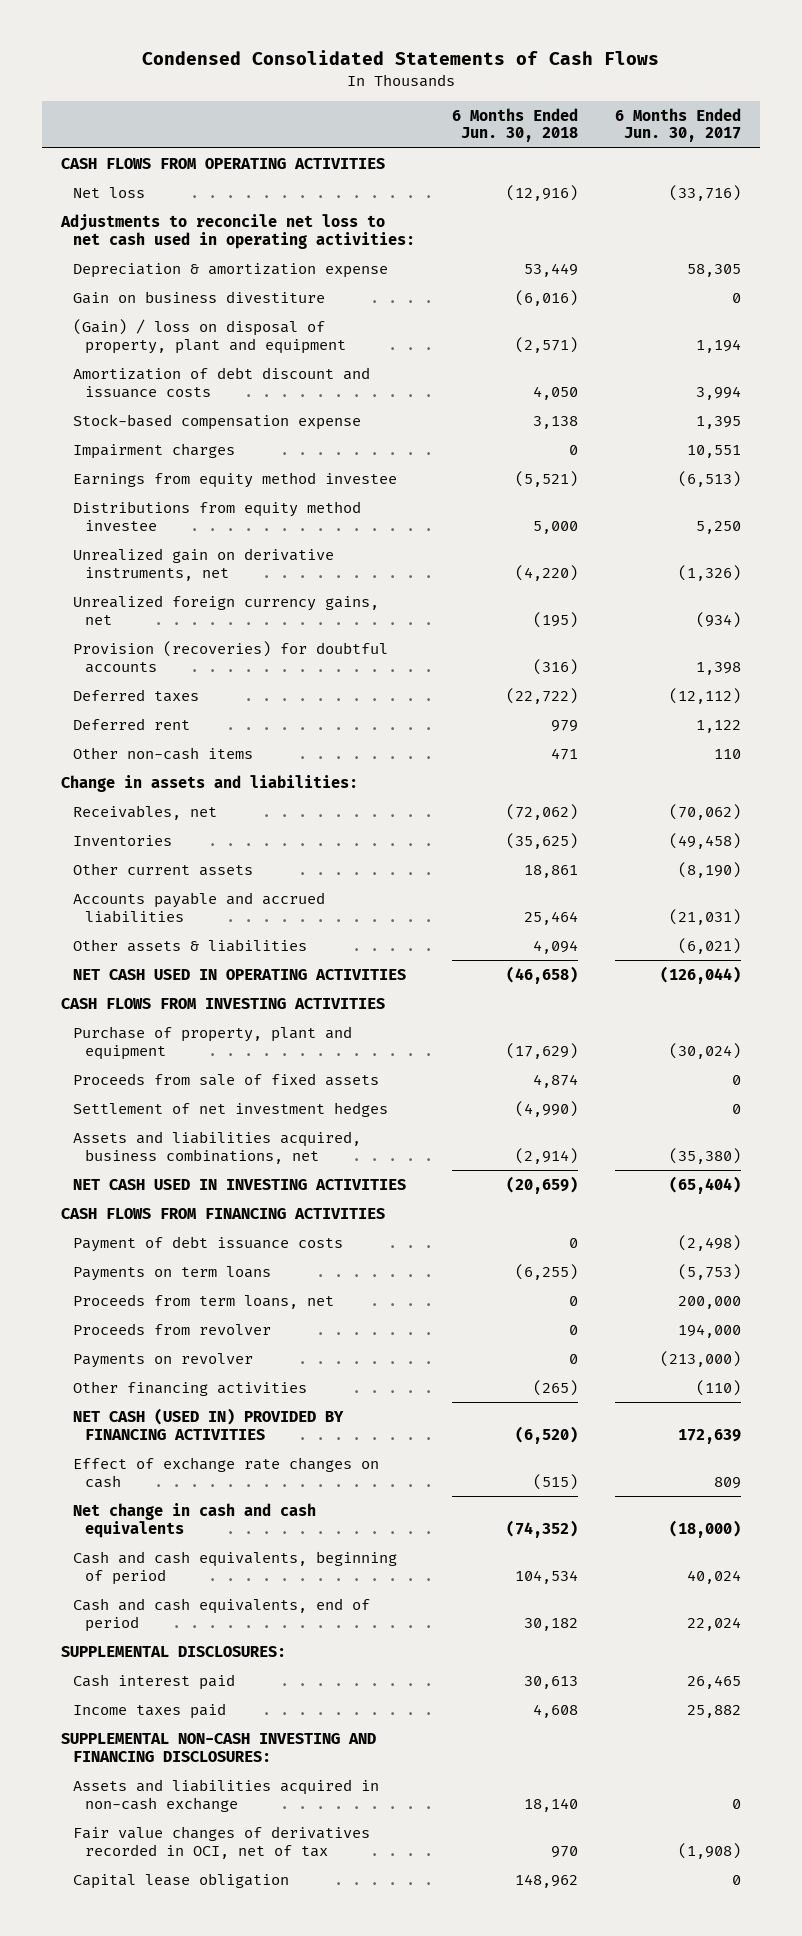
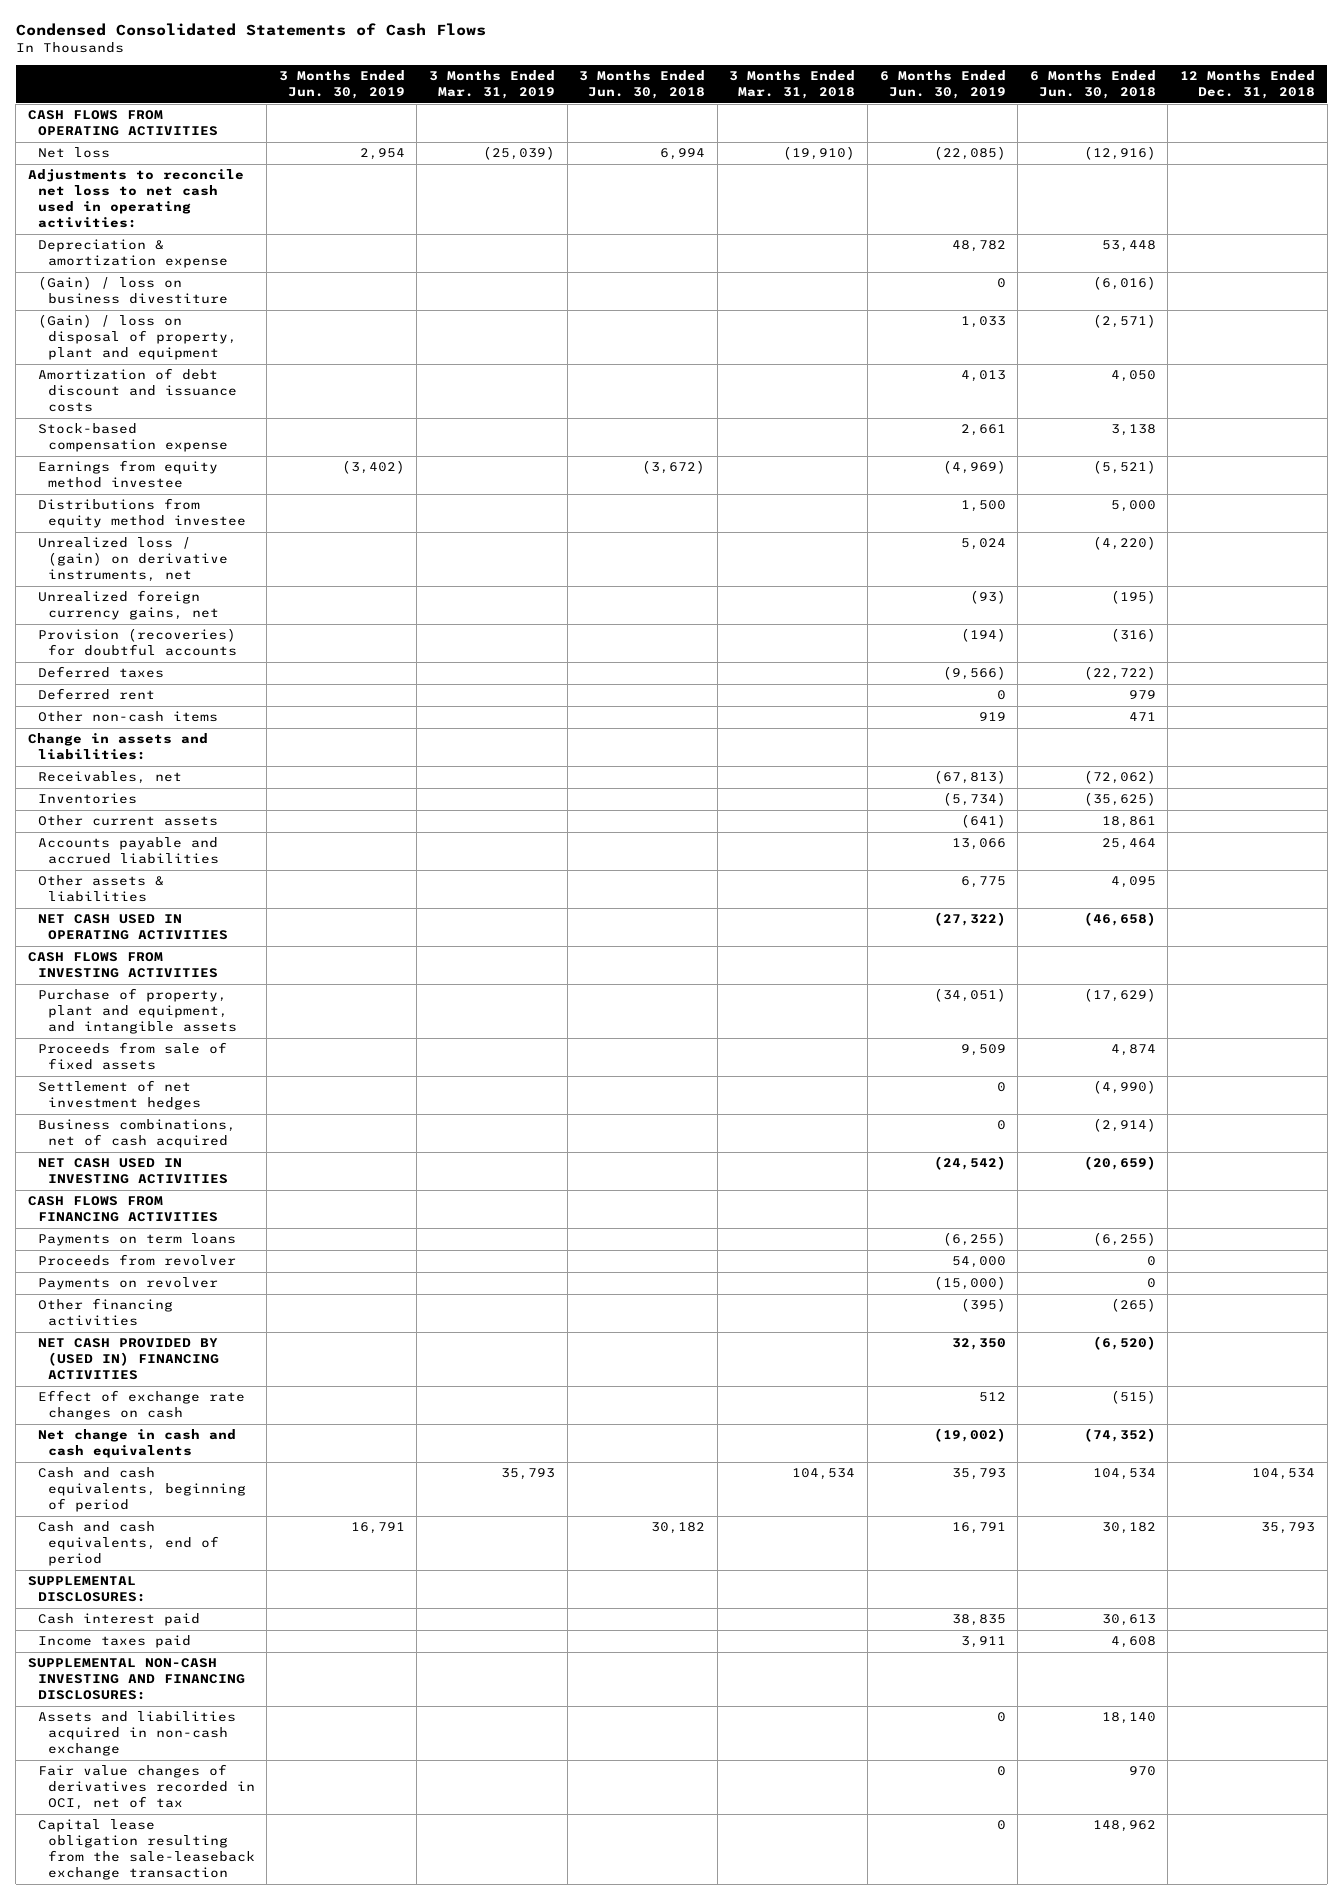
- | 6 Months Ended Jun. 30, 2018 | 6 Months Ended Jun. 30, 2017
+ | 3 Months Ended Jun. 30, 2019 | 3 Months Ended Mar. 31, 2019 | 3 Months Ended Jun. 30, 2018 | 3 Months Ended Mar. 31, 2018 | 6 Months Ended Jun. 30, 2019 | 6 Months Ended Jun. 30, 2018 | 12 Months Ended Dec. 31, 2018
- Depreciation & amortization expense | 53,449 | 58,305
- Gain on business divestiture | (6,016) | 0
+ Depreciation & amortization expense | | | | | 48,782 | 53,448 |
+ (Gain) / loss on business divestiture | | | | | 0 | (6,016) |
- Impairment charges | 0 | 10,551
- Unrealized gain on derivative instruments, net | (4,220) | (1,326)
+ Unrealized loss / (gain) on derivative instruments, net | | | | | 5,024 | (4,220) |
- Other assets & liabilities | 4,094 | (6,021)
+ Other assets & liabilities | | | | | 6,775 | 4,095 |
- Purchase of property, plant and equipment | (17,629) | (30,024)
+ Purchase of property, plant and equipment, and intangible assets | | | | | (34,051) | (17,629) |
- Assets and liabilities acquired, business combinations, net | (2,914) | (35,380)
+ Business combinations, net of cash acquired | | | | | 0 | (2,914) |
- Payment of debt issuance costs | 0 | (2,498)
- Proceeds from term loans, net | 0 | 200,000
- NET CASH (USED IN) PROVIDED BY FINANCING ACTIVITIES | (6,520) | 172,639
+ NET CASH PROVIDED BY (USED IN) FINANCING ACTIVITIES | | | | | 32,350 | (6,520) |
- Capital lease obligation | 148,962 | 0
+ Capital lease obligation resulting from the sale-leaseback exchange transaction | | | | | 0 | 148,962 |

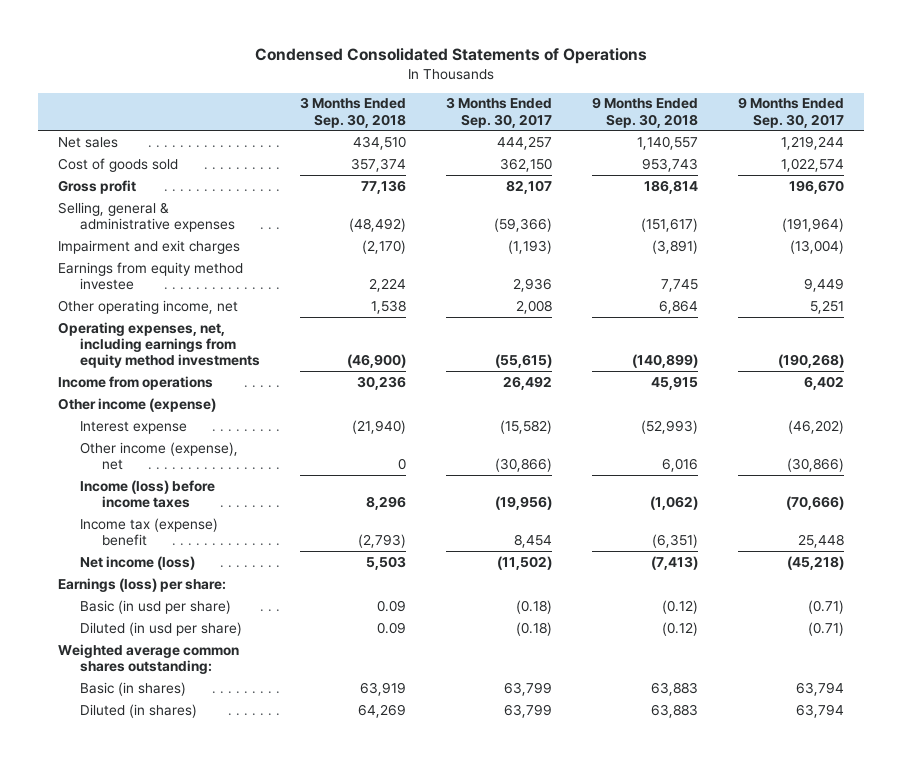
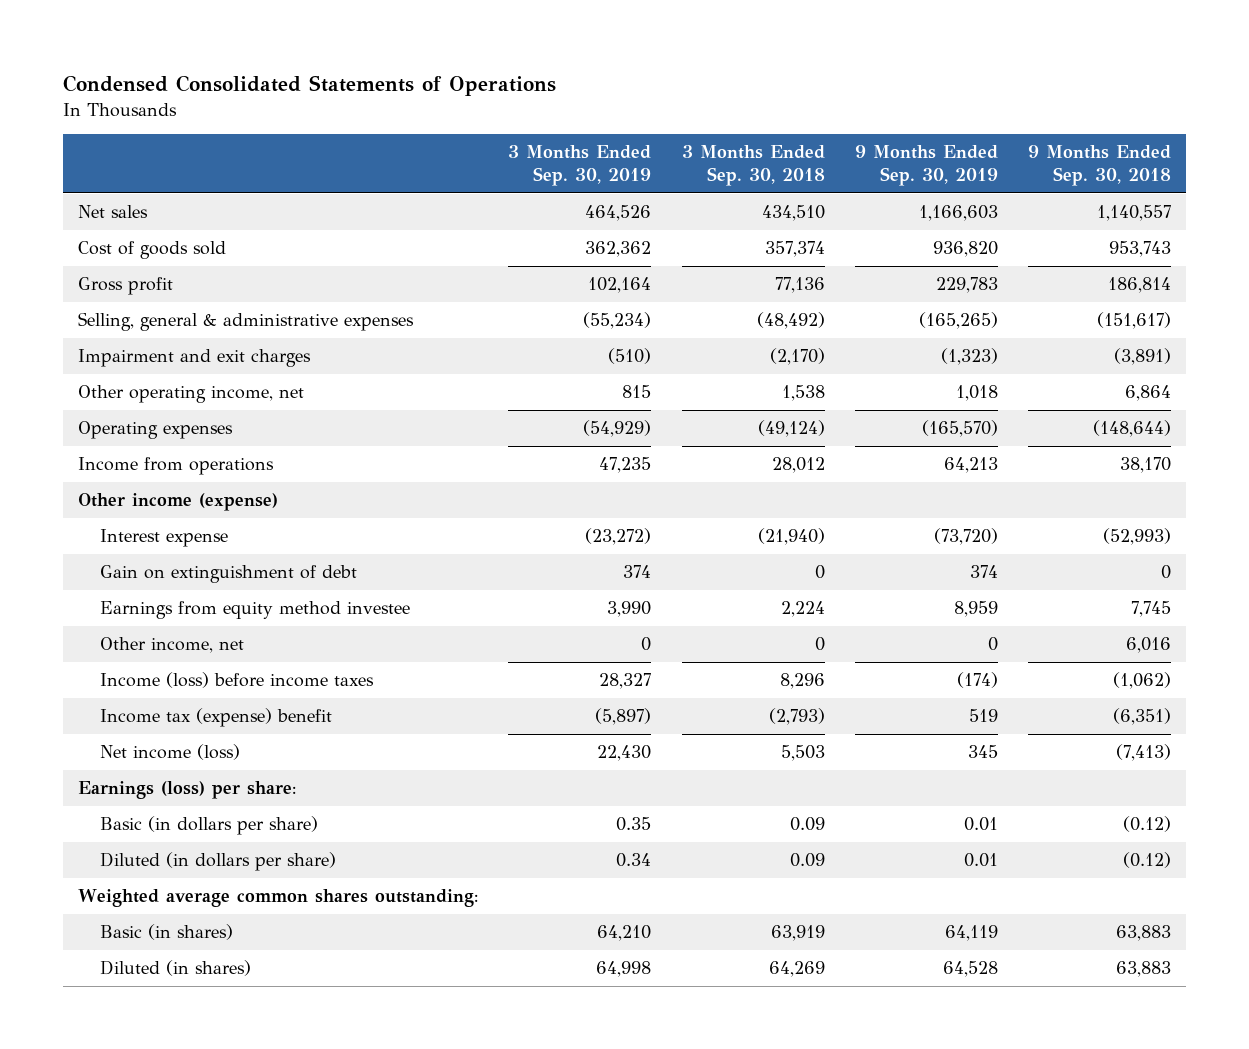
- | 3 Months Ended Sep. 30, 2018 | 3 Months Ended Sep. 30, 2017 | 9 Months Ended Sep. 30, 2018 | 9 Months Ended Sep. 30, 2017
+ | 3 Months Ended Sep. 30, 2019 | 3 Months Ended Sep. 30, 2018 | 9 Months Ended Sep. 30, 2019 | 9 Months Ended Sep. 30, 2018
- Operating expenses, net, including earnings from equity method investments | (46,900) | (55,615) | (140,899) | (190,268)
- Income from operations | 30,236 | 26,492 | 45,915 | 6,402
+ Operating expenses | (54,929) | (49,124) | (165,570) | (148,644)
+ Income from operations | 47,235 | 28,012 | 64,213 | 38,170
- Other income (expense), net | 0 | (30,866) | 6,016 | (30,866)
+ Gain on extinguishment of debt | 374 | 0 | 374 | 0
moved down: Earnings from equity method investee | 3,990 | 2,224 | 8,959 | 7,745
+ Other income, net | 0 | 0 | 0 | 6,016
- Basic (in usd per share) | 0.09 | (0.18) | (0.12) | (0.71)
- Diluted (in usd per share) | 0.09 | (0.18) | (0.12) | (0.71)
+ Basic (in dollars per share) | 0.35 | 0.09 | 0.01 | (0.12)
+ Diluted (in dollars per share) | 0.34 | 0.09 | 0.01 | (0.12)

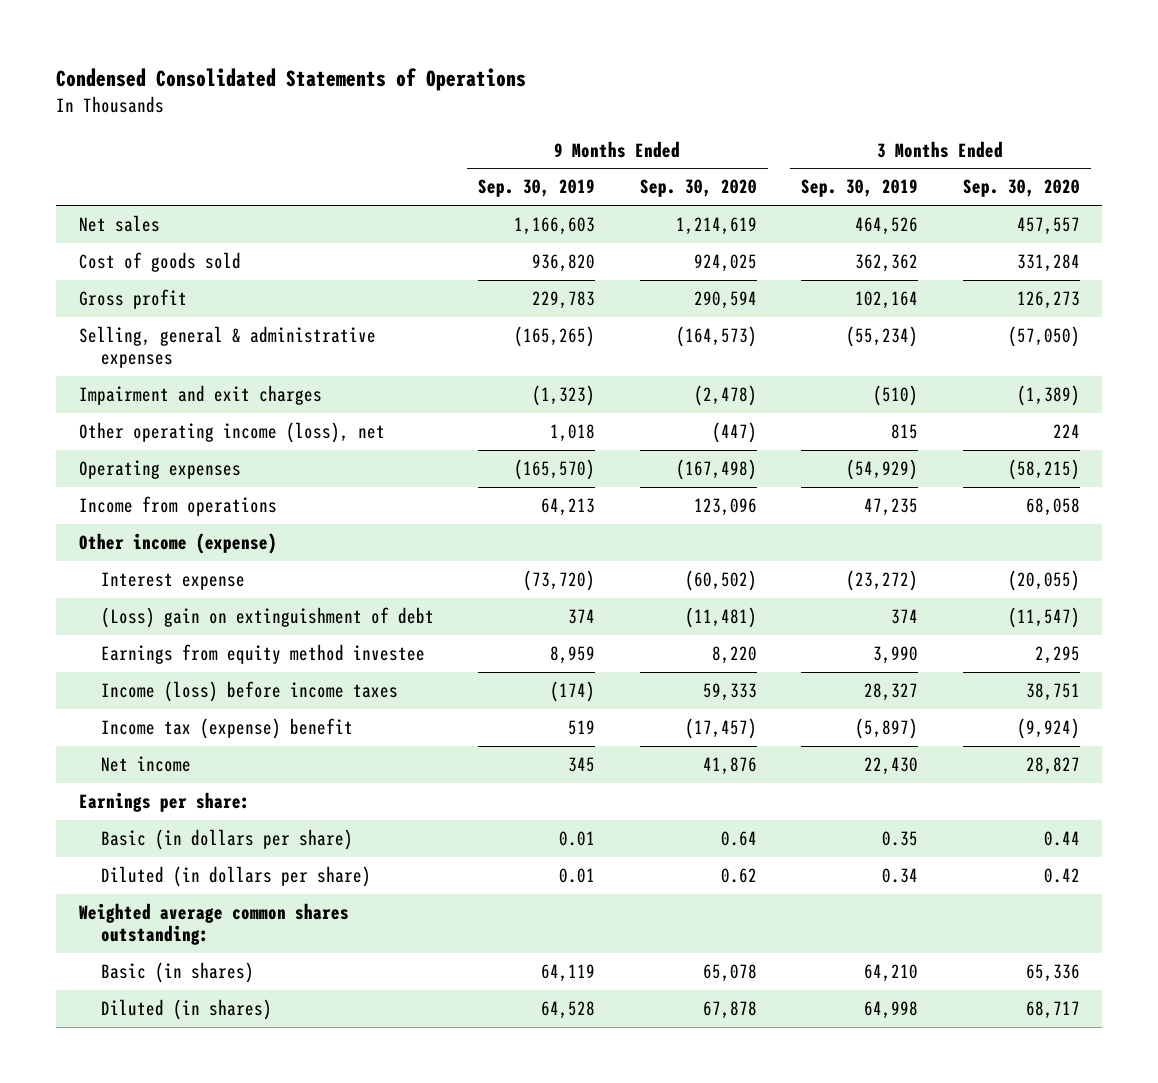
- | 3 Months Ended Sep. 30, 2019 | 3 Months Ended Sep. 30, 2018 | 9 Months Ended Sep. 30, 2019 | 9 Months Ended Sep. 30, 2018
+ | 9 Months Ended Sep. 30, 2019 | 9 Months Ended Sep. 30, 2020 | 3 Months Ended Sep. 30, 2019 | 3 Months Ended Sep. 30, 2020
- Other operating income, net | 815 | 1,538 | 1,018 | 6,864
+ Other operating income (loss), net | 1,018 | (447) | 815 | 224
- Gain on extinguishment of debt | 374 | 0 | 374 | 0
+ (Loss) gain on extinguishment of debt | 374 | (11,481) | 374 | (11,547)
- Other income, net | 0 | 0 | 0 | 6,016
- Net income (loss) | 22,430 | 5,503 | 345 | (7,413)
- Earnings (loss) per share:
+ Net income | 345 | 41,876 | 22,430 | 28,827
+ Earnings per share:

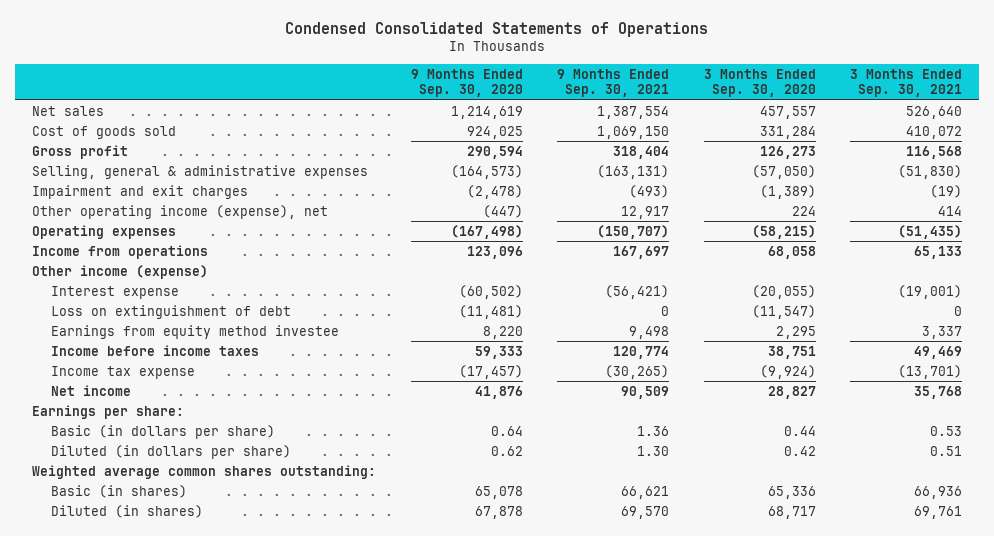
- | 9 Months Ended Sep. 30, 2019 | 9 Months Ended Sep. 30, 2020 | 3 Months Ended Sep. 30, 2019 | 3 Months Ended Sep. 30, 2020
+ | 9 Months Ended Sep. 30, 2020 | 9 Months Ended Sep. 30, 2021 | 3 Months Ended Sep. 30, 2020 | 3 Months Ended Sep. 30, 2021
- Other operating income (loss), net | 1,018 | (447) | 815 | 224
+ Other operating income (expense), net | (447) | 12,917 | 224 | 414
- (Loss) gain on extinguishment of debt | 374 | (11,481) | 374 | (11,547)
+ Loss on extinguishment of debt | (11,481) | 0 | (11,547) | 0
- Income (loss) before income taxes | (174) | 59,333 | 28,327 | 38,751
- Income tax (expense) benefit | 519 | (17,457) | (5,897) | (9,924)
+ Income before income taxes | 59,333 | 120,774 | 38,751 | 49,469
+ Income tax expense | (17,457) | (30,265) | (9,924) | (13,701)

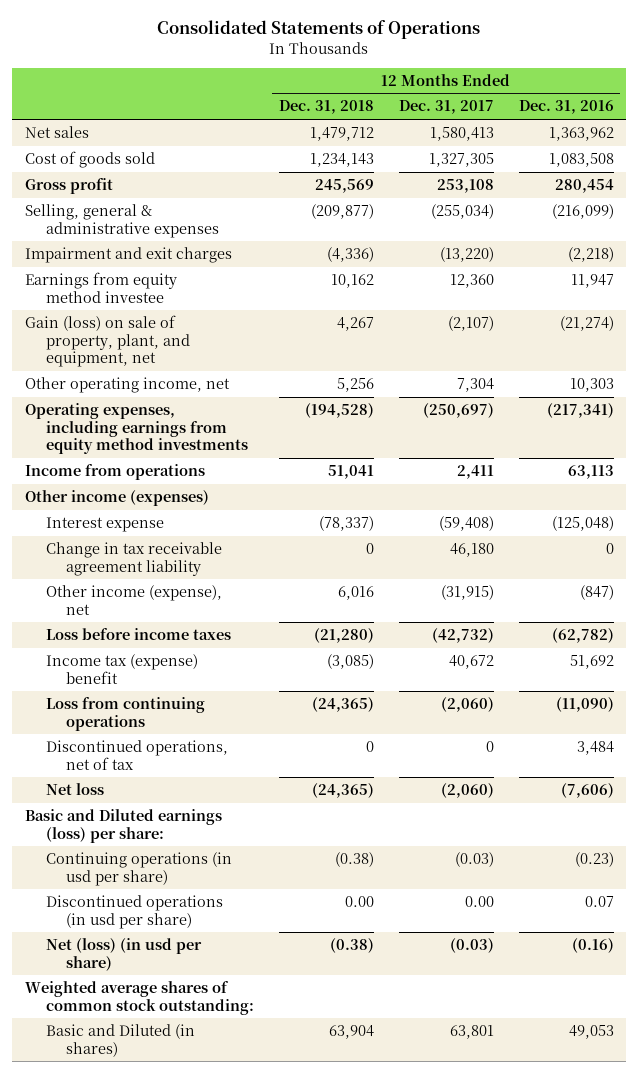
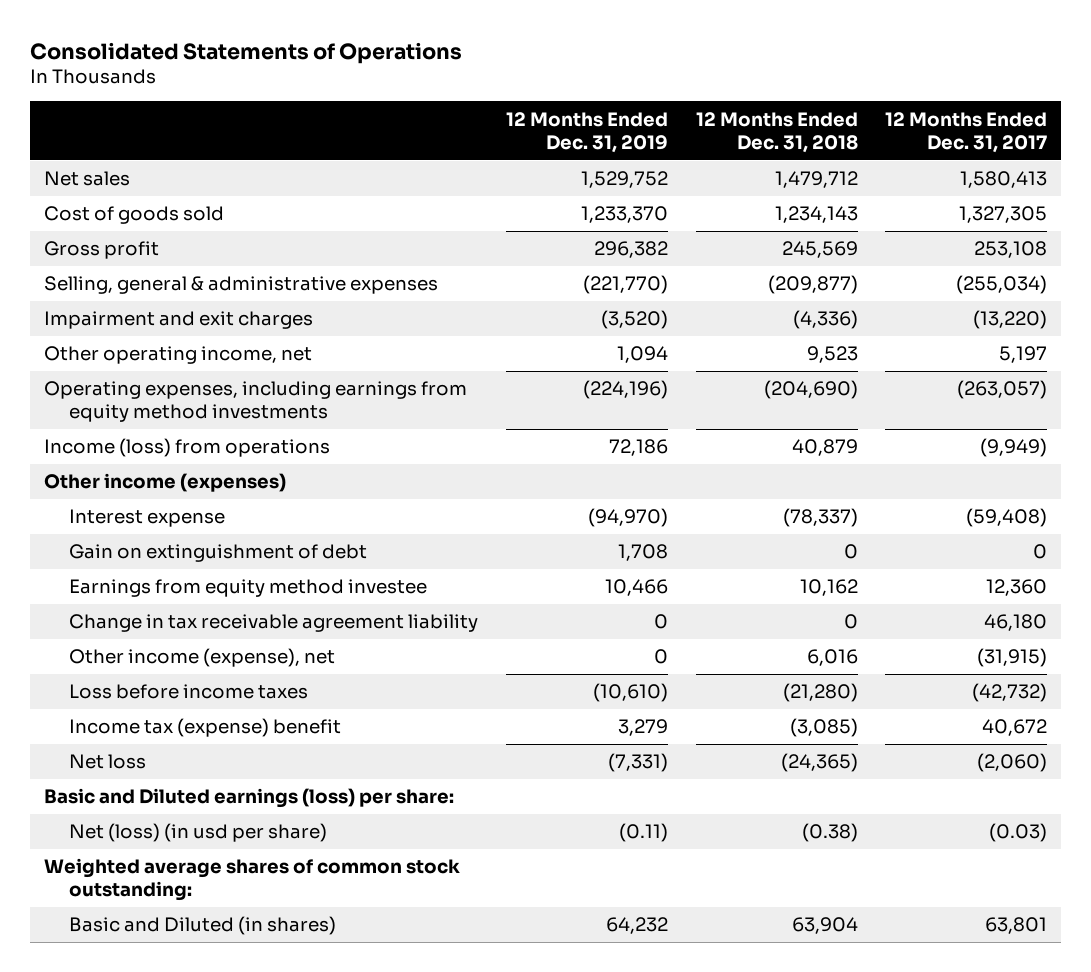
- | 12 Months Ended Dec. 31, 2018 | 12 Months Ended Dec. 31, 2017 | 12 Months Ended Dec. 31, 2016
+ | 12 Months Ended Dec. 31, 2019 | 12 Months Ended Dec. 31, 2018 | 12 Months Ended Dec. 31, 2017
- Gain (loss) on sale of property, plant, and equipment, net | 4,267 | (2,107) | (21,274)
- Other operating income, net | 5,256 | 7,304 | 10,303
- Operating expenses, including earnings from equity method investments | (194,528) | (250,697) | (217,341)
- Income from operations | 51,041 | 2,411 | 63,113
+ Other operating income, net | 1,094 | 9,523 | 5,197
+ Operating expenses, including earnings from equity method investments | (224,196) | (204,690) | (263,057)
+ Income (loss) from operations | 72,186 | 40,879 | (9,949)
+ Gain on extinguishment of debt | 1,708 | 0 | 0
moved down: Earnings from equity method investee | 10,466 | 10,162 | 12,360
- Loss from continuing operations | (24,365) | (2,060) | (11,090)
- Discontinued operations, net of tax | 0 | 0 | 3,484
- Continuing operations (in usd per share) | (0.38) | (0.03) | (0.23)
- Discontinued operations (in usd per share) | 0.00 | 0.00 | 0.07

